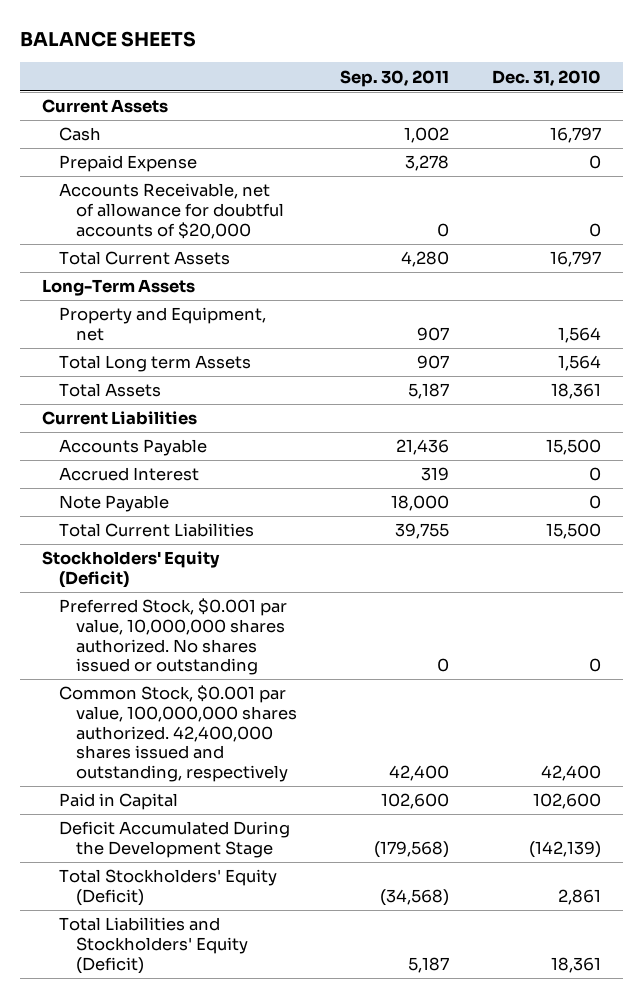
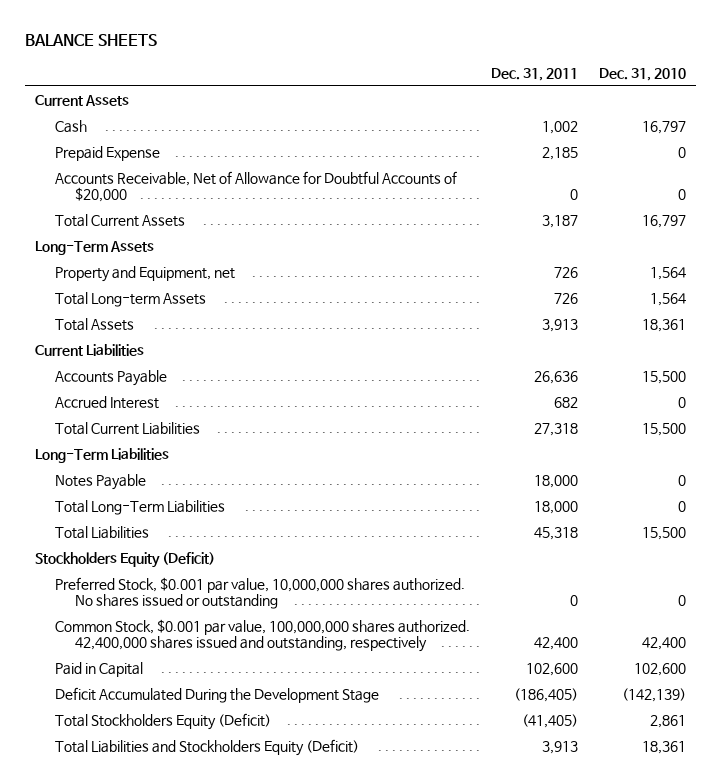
- | Sep. 30, 2011 | Dec. 31, 2010
+ | Dec. 31, 2011 | Dec. 31, 2010
- Accounts Receivable, net of allowance for doubtful accounts of $20,000 | 0 | 0
+ Accounts Receivable, Net of Allowance for Doubtful Accounts of $20,000 | 0 | 0
- Total Long term Assets | 907 | 1,564
+ Total Long-term Assets | 726 | 1,564
- Note Payable | 18,000 | 0
- Stockholders' Equity (Deficit)
+ Long-Term Liabilities
+ Notes Payable | 18,000 | 0
+ Total Long-Term Liabilities | 18,000 | 0
+ Total Liabilities | 45,318 | 15,500
+ Stockholders Equity (Deficit)
- Total Stockholders' Equity (Deficit) | (34,568) | 2,861
- Total Liabilities and Stockholders' Equity (Deficit) | 5,187 | 18,361
+ Total Stockholders Equity (Deficit) | (41,405) | 2,861
+ Total Liabilities and Stockholders Equity (Deficit) | 3,913 | 18,361

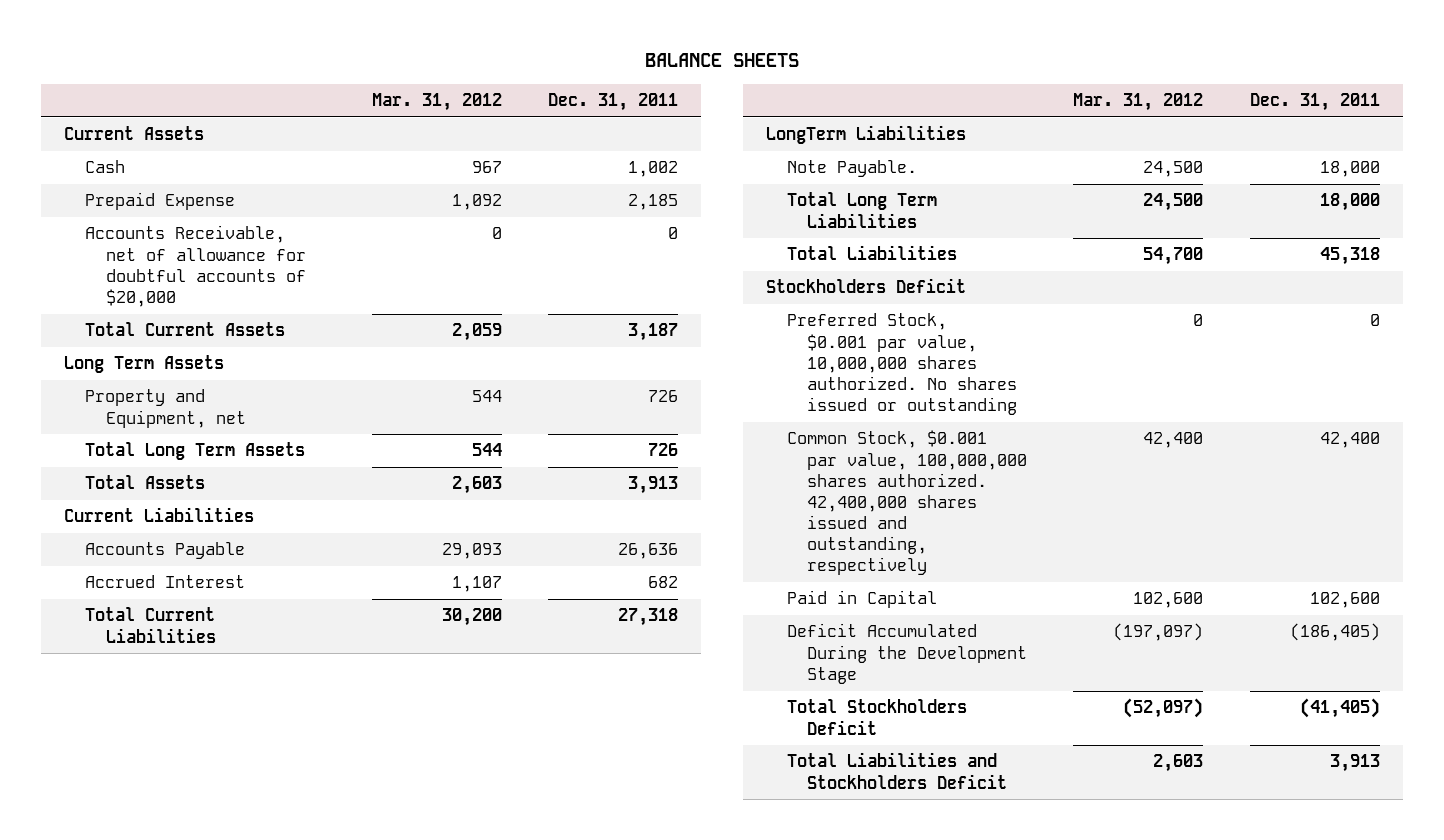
- | Dec. 31, 2011 | Dec. 31, 2010
+ | Mar. 31, 2012 | Dec. 31, 2011
- Accounts Receivable, Net of Allowance for Doubtful Accounts of $20,000 | 0 | 0
+ Accounts Receivable, net of allowance for doubtful accounts of $20,000 | 0 | 0
- Long-Term Assets
+ Long Term Assets
- Total Long-term Assets | 726 | 1,564
+ Total Long Term Assets | 544 | 726
- Long-Term Liabilities
- Notes Payable | 18,000 | 0
- Total Long-Term Liabilities | 18,000 | 0
+ LongTerm Liabilities
+ Note Payable. | 24,500 | 18,000
+ Total Long Term Liabilities | 24,500 | 18,000
- Stockholders Equity (Deficit)
+ Stockholders Deficit
- Total Stockholders Equity (Deficit) | (41,405) | 2,861
- Total Liabilities and Stockholders Equity (Deficit) | 3,913 | 18,361
+ Total Stockholders Deficit | (52,097) | (41,405)
+ Total Liabilities and Stockholders Deficit | 2,603 | 3,913

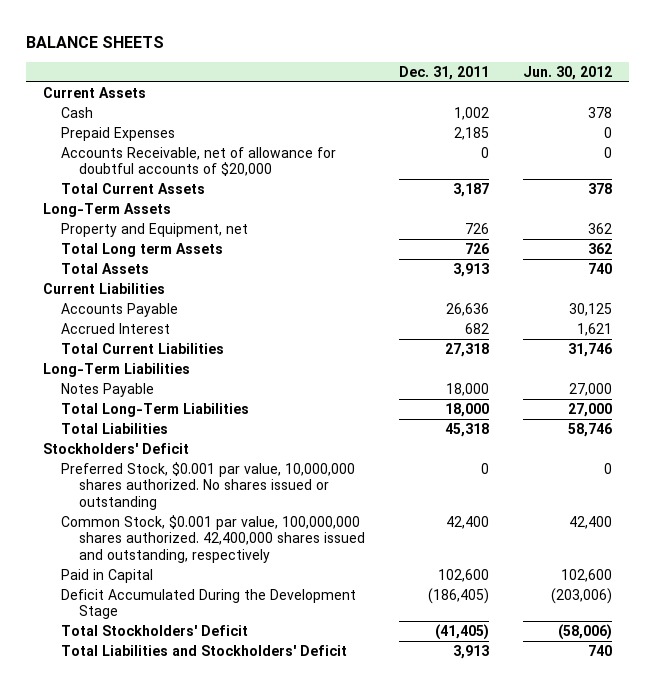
- | Mar. 31, 2012 | Dec. 31, 2011
+ | Dec. 31, 2011 | Jun. 30, 2012
- Prepaid Expense | 1,092 | 2,185
+ Prepaid Expenses | 2,185 | 0
- Long Term Assets
+ Long-Term Assets
- Total Long Term Assets | 544 | 726
+ Total Long term Assets | 726 | 362
- LongTerm Liabilities
- Note Payable. | 24,500 | 18,000
- Total Long Term Liabilities | 24,500 | 18,000
+ Long-Term Liabilities
+ Notes Payable | 18,000 | 27,000
+ Total Long-Term Liabilities | 18,000 | 27,000
- Stockholders Deficit
+ Stockholders' Deficit
- Total Stockholders Deficit | (52,097) | (41,405)
- Total Liabilities and Stockholders Deficit | 2,603 | 3,913
+ Total Stockholders' Deficit | (41,405) | (58,006)
+ Total Liabilities and Stockholders' Deficit | 3,913 | 740

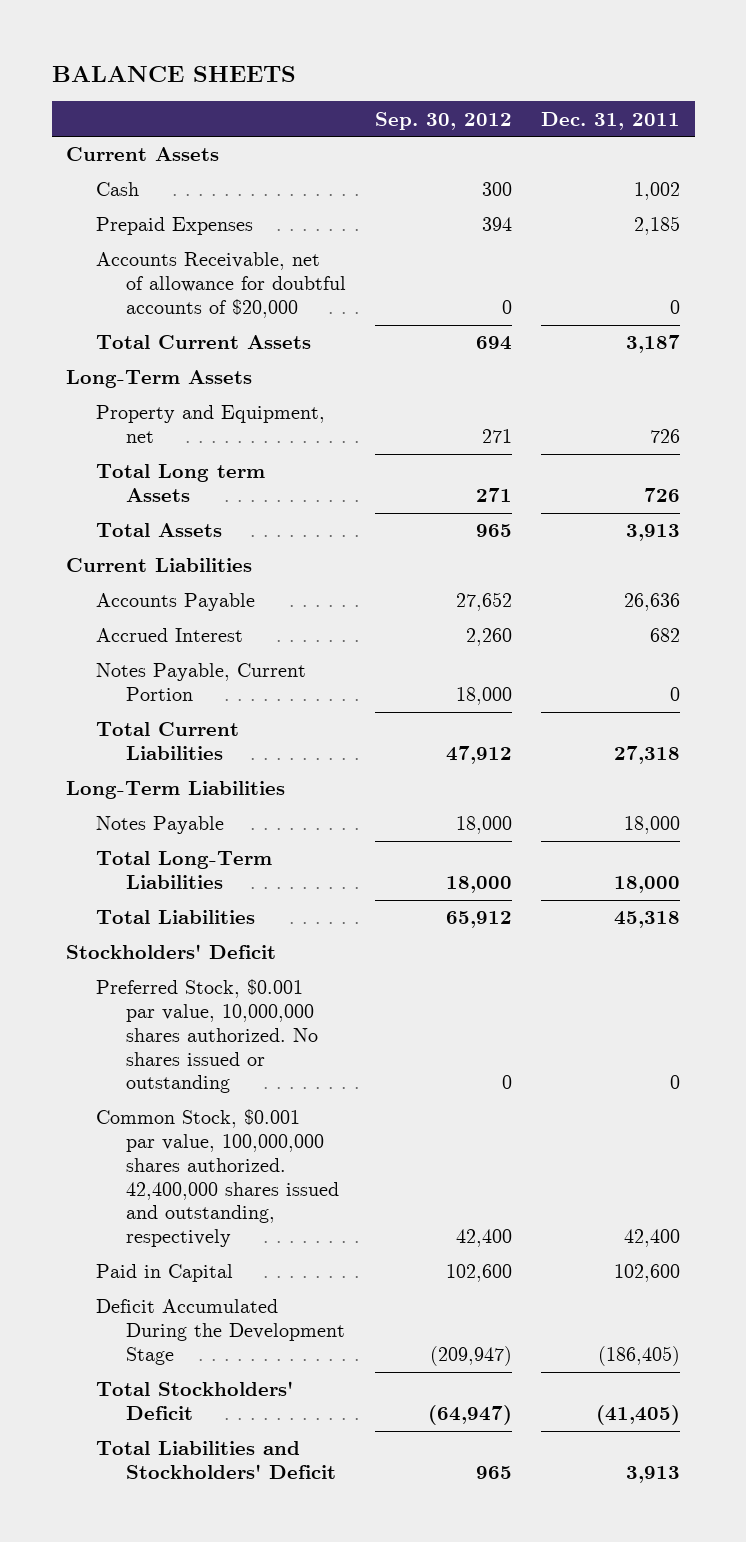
- | Dec. 31, 2011 | Jun. 30, 2012
+ | Sep. 30, 2012 | Dec. 31, 2011
+ Notes Payable, Current Portion | 18,000 | 0

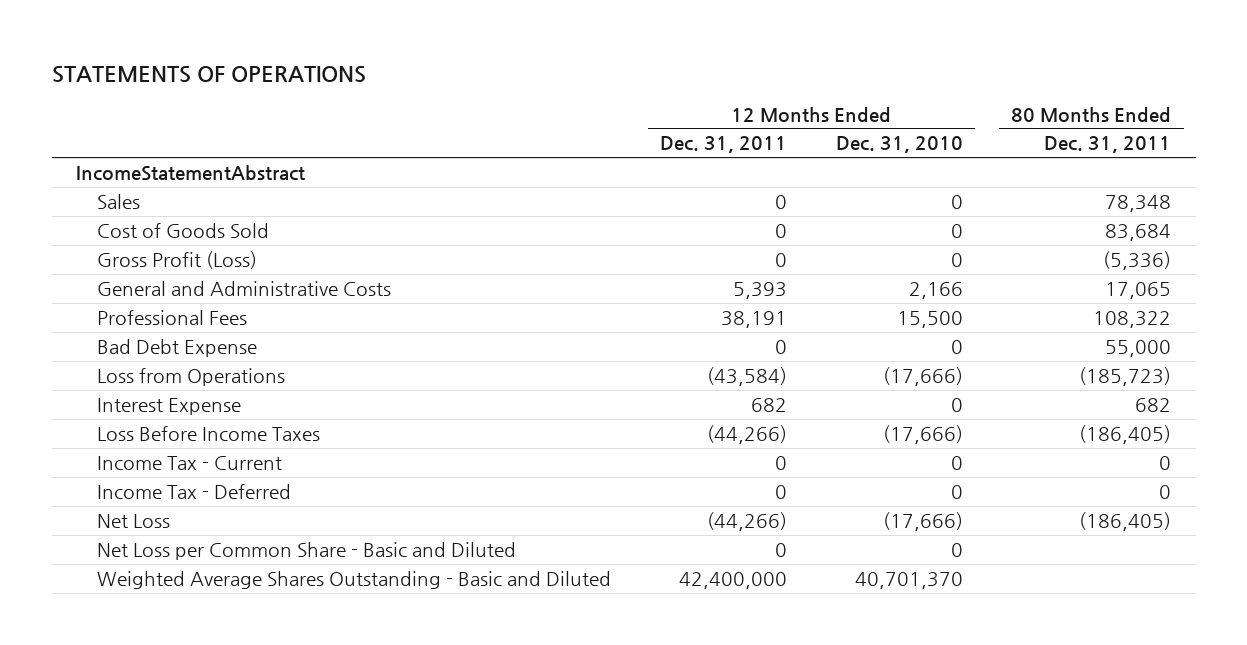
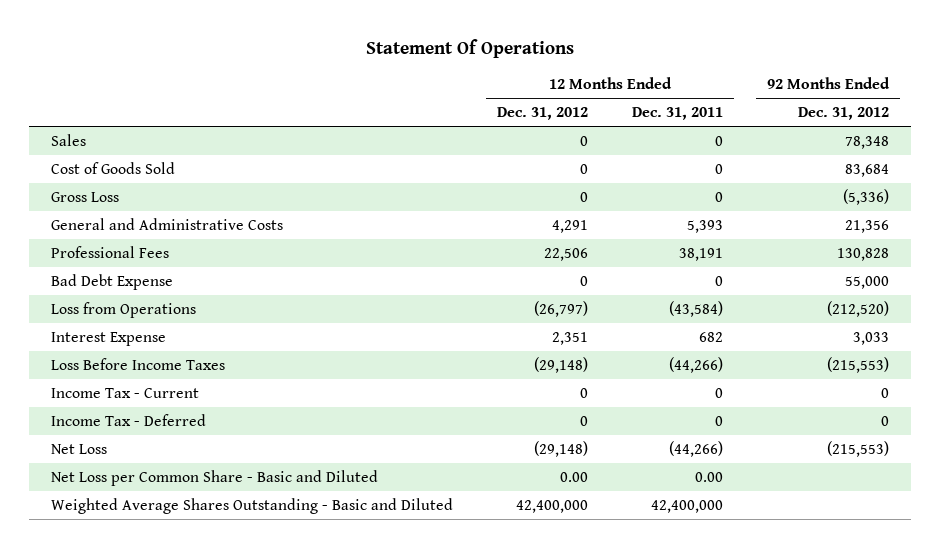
- STATEMENTS OF OPERATIONS
+ Statement Of Operations
- | 12 Months Ended Dec. 31, 2011 | 12 Months Ended Dec. 31, 2010 | 80 Months Ended Dec. 31, 2011
+ | 12 Months Ended Dec. 31, 2012 | 12 Months Ended Dec. 31, 2011 | 92 Months Ended Dec. 31, 2012
- IncomeStatementAbstract
- Gross Profit (Loss) | 0 | 0 | (5,336)
+ Gross Loss | 0 | 0 | (5,336)
- Net Loss per Common Share - Basic and Diluted | 0 | 0 |
+ Net Loss per Common Share - Basic and Diluted | 0.00 | 0.00 |

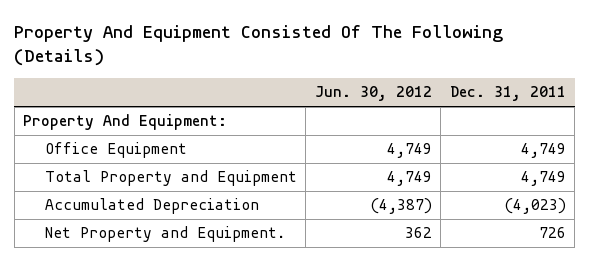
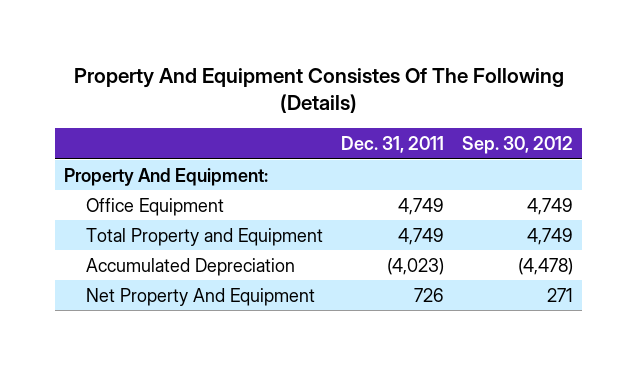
- Property And Equipment Consisted Of The Following (Details)
+ Property And Equipment Consistes Of The Following (Details)
- | Jun. 30, 2012 | Dec. 31, 2011
+ | Dec. 31, 2011 | Sep. 30, 2012
- Net Property and Equipment. | 362 | 726
+ Net Property And Equipment | 726 | 271

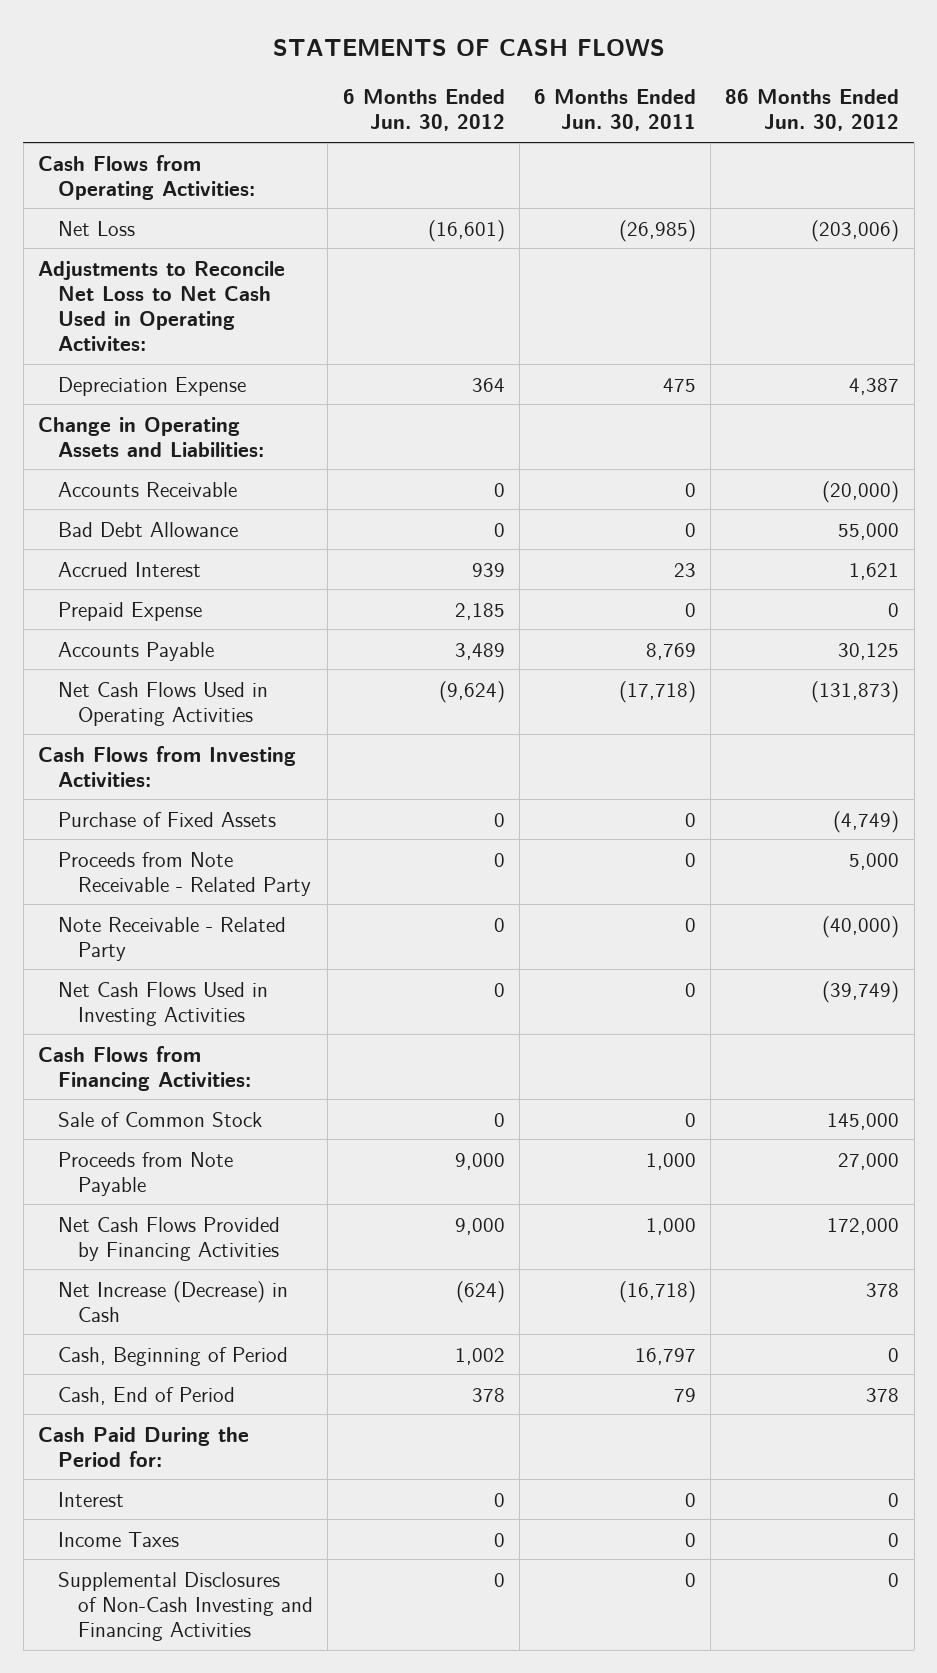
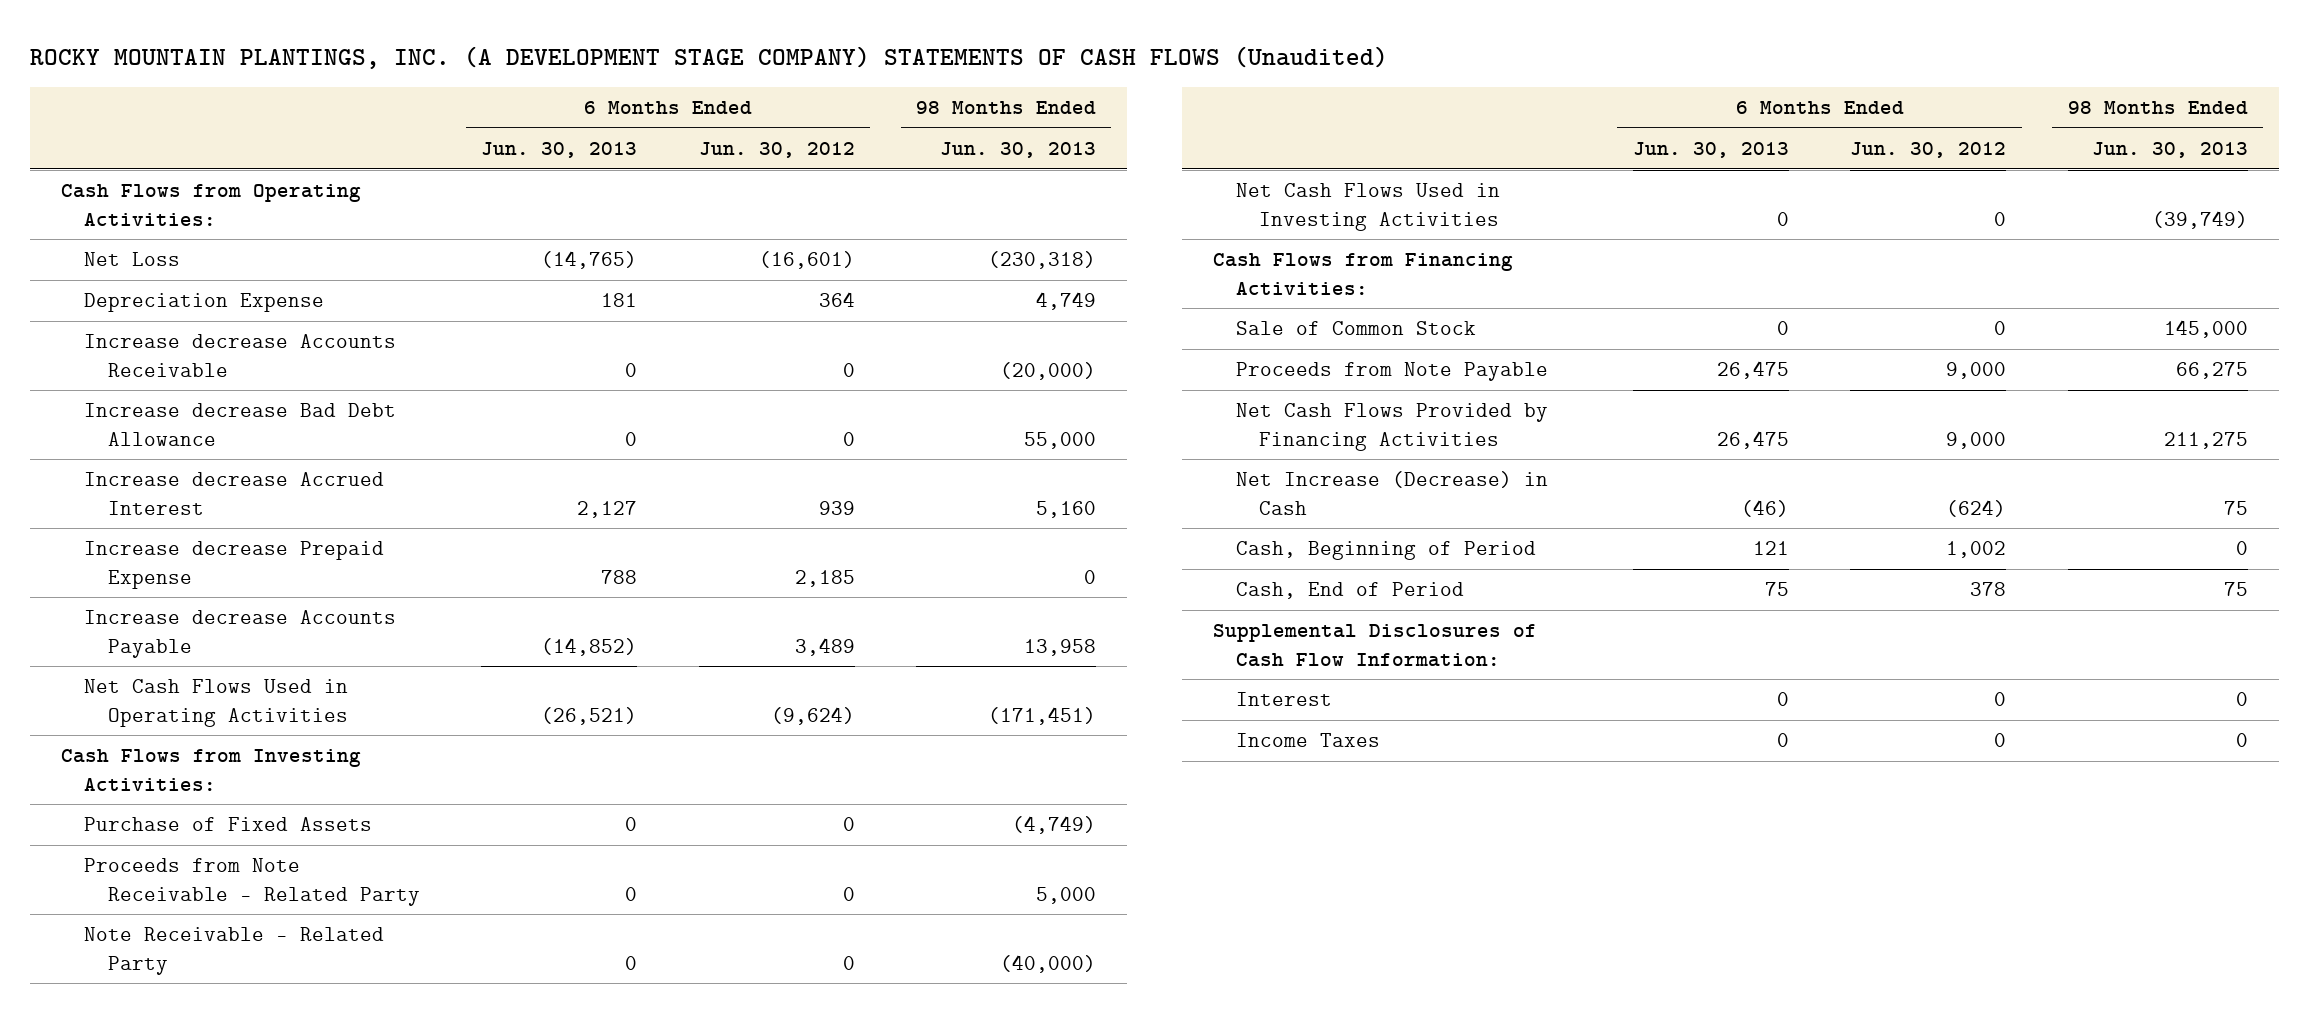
- STATEMENTS OF CASH FLOWS
+ ROCKY MOUNTAIN PLANTINGS, INC. (A DEVELOPMENT STAGE COMPANY) STATEMENTS OF CASH FLOWS (Unaudited)
- | 6 Months Ended Jun. 30, 2012 | 6 Months Ended Jun. 30, 2011 | 86 Months Ended Jun. 30, 2012
+ | 6 Months Ended Jun. 30, 2013 | 6 Months Ended Jun. 30, 2012 | 98 Months Ended Jun. 30, 2013
- Adjustments to Reconcile Net Loss to Net Cash Used in Operating Activites:
- Change in Operating Assets and Liabilities:
- Accounts Receivable | 0 | 0 | (20,000)
- Bad Debt Allowance | 0 | 0 | 55,000
- Accrued Interest | 939 | 23 | 1,621
- Prepaid Expense | 2,185 | 0 | 0
- Accounts Payable | 3,489 | 8,769 | 30,125
+ Increase decrease Accounts Receivable | 0 | 0 | (20,000)
+ Increase decrease Bad Debt Allowance | 0 | 0 | 55,000
+ Increase decrease Accrued Interest | 2,127 | 939 | 5,160
+ Increase decrease Prepaid Expense | 788 | 2,185 | 0
+ Increase decrease Accounts Payable | (14,852) | 3,489 | 13,958
- Cash Paid During the Period for:
+ Supplemental Disclosures of Cash Flow Information:
- Supplemental Disclosures of Non-Cash Investing and Financing Activities | 0 | 0 | 0

